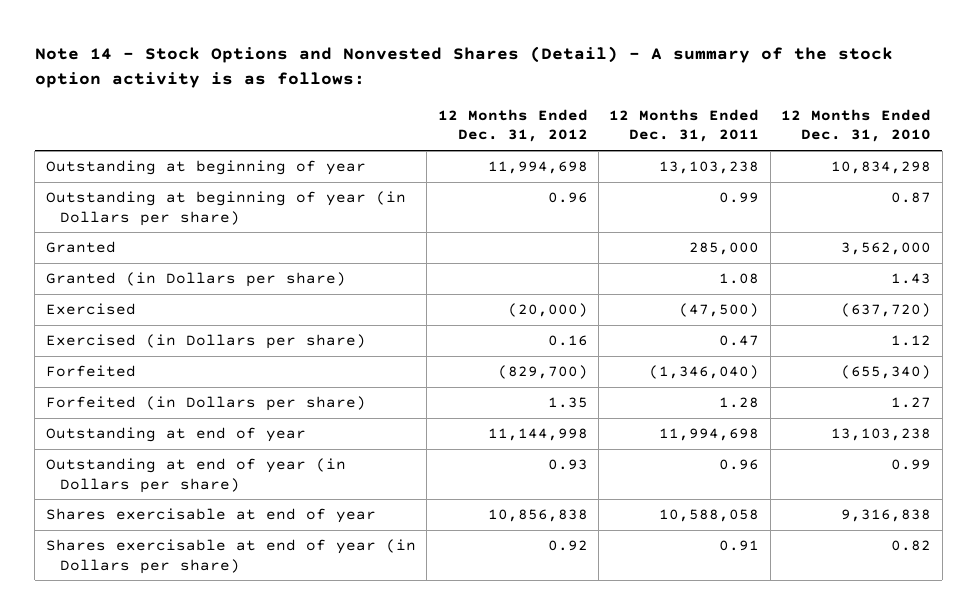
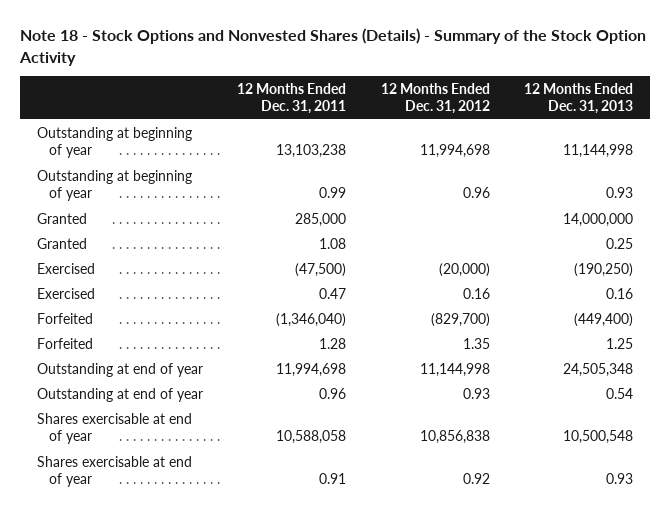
- Note 14 - Stock Options and Nonvested Shares (Detail) - A summary of the stock option activity is as follows:
+ Note 18 - Stock Options and Nonvested Shares (Details) - Summary of the Stock Option Activity
- | 12 Months Ended Dec. 31, 2012 | 12 Months Ended Dec. 31, 2011 | 12 Months Ended Dec. 31, 2010
+ | 12 Months Ended Dec. 31, 2011 | 12 Months Ended Dec. 31, 2012 | 12 Months Ended Dec. 31, 2013
- Outstanding at beginning of year (in Dollars per share) | 0.96 | 0.99 | 0.87
+ Outstanding at beginning of year | 0.99 | 0.96 | 0.93
- Granted (in Dollars per share) | | 1.08 | 1.43
+ Granted | 1.08 | | 0.25
- Exercised (in Dollars per share) | 0.16 | 0.47 | 1.12
+ Exercised | 0.47 | 0.16 | 0.16
- Forfeited (in Dollars per share) | 1.35 | 1.28 | 1.27
+ Forfeited | 1.28 | 1.35 | 1.25
- Outstanding at end of year (in Dollars per share) | 0.93 | 0.96 | 0.99
+ Outstanding at end of year | 0.96 | 0.93 | 0.54
- Shares exercisable at end of year (in Dollars per share) | 0.92 | 0.91 | 0.82
+ Shares exercisable at end of year | 0.91 | 0.92 | 0.93

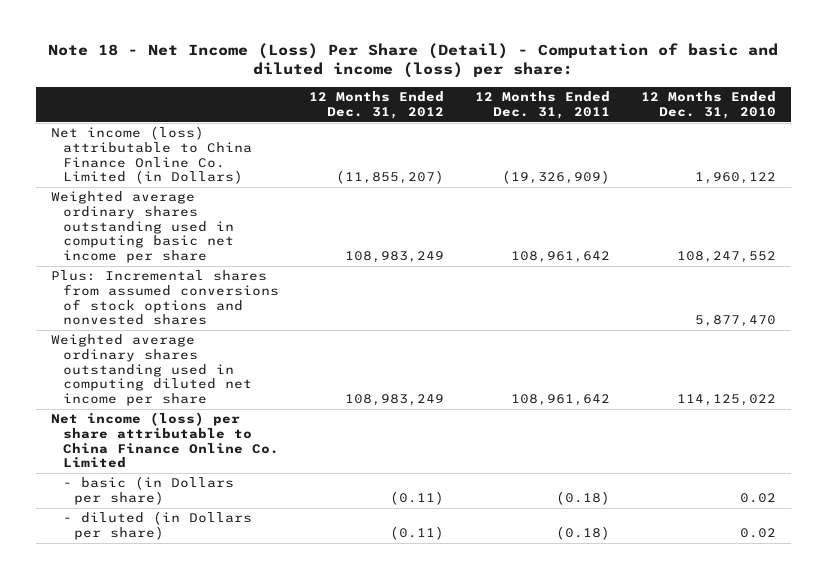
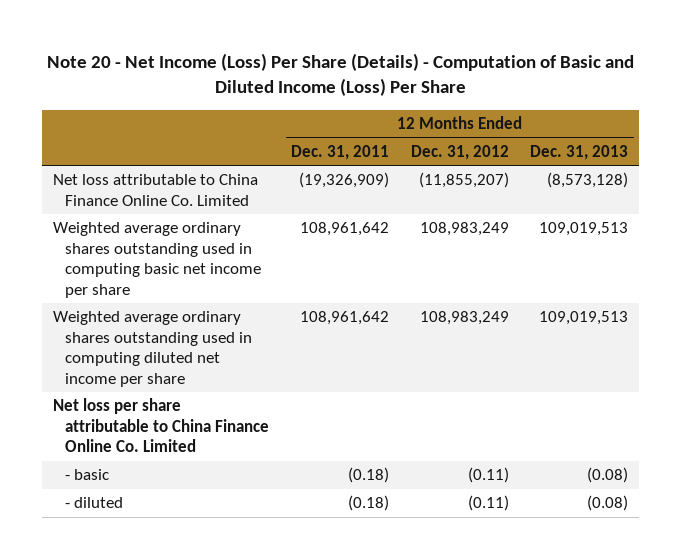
- Note 18 - Net Income (Loss) Per Share (Detail) - Computation of basic and diluted income (loss) per share:
+ Note 20 - Net Income (Loss) Per Share (Details) - Computation of Basic and Diluted Income (Loss) Per Share
- | 12 Months Ended Dec. 31, 2012 | 12 Months Ended Dec. 31, 2011 | 12 Months Ended Dec. 31, 2010
+ | 12 Months Ended Dec. 31, 2011 | 12 Months Ended Dec. 31, 2012 | 12 Months Ended Dec. 31, 2013
- Net income (loss) attributable to China Finance Online Co. Limited (in Dollars) | (11,855,207) | (19,326,909) | 1,960,122
+ Net loss attributable to China Finance Online Co. Limited | (19,326,909) | (11,855,207) | (8,573,128)
- Plus: Incremental shares from assumed conversions of stock options and nonvested shares | | | 5,877,470
- Net income (loss) per share attributable to China Finance Online Co. Limited
- - basic (in Dollars per share) | (0.11) | (0.18) | 0.02
- - diluted (in Dollars per share) | (0.11) | (0.18) | 0.02
+ Net loss per share attributable to China Finance Online Co. Limited
+ - basic | (0.18) | (0.11) | (0.08)
+ - diluted | (0.18) | (0.11) | (0.08)

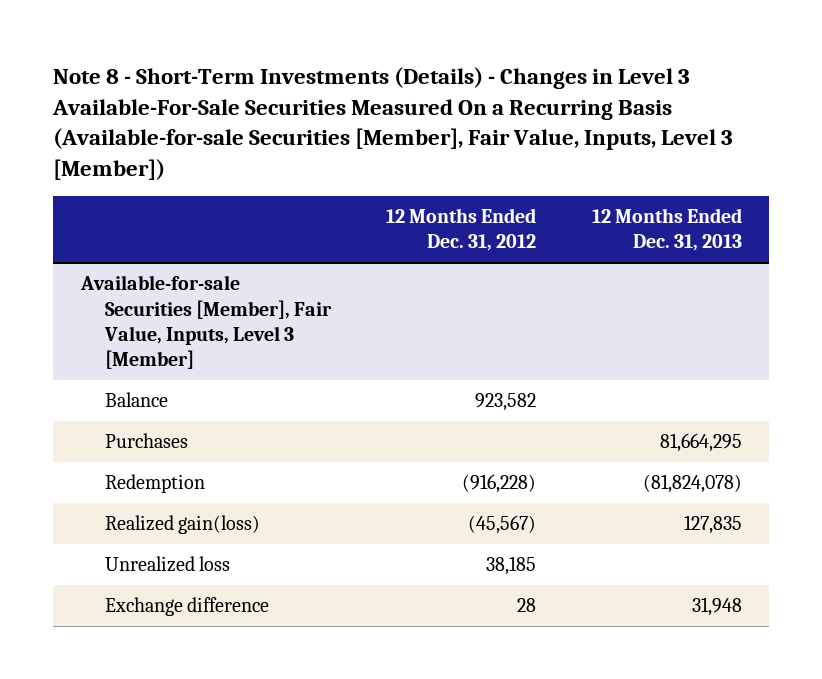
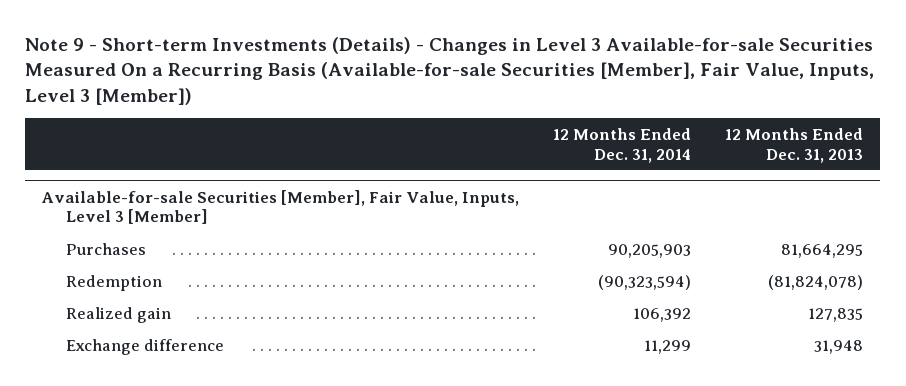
- Note 8 - Short-Term Investments (Details) - Changes in Level 3 Available-For-Sale Securities Measured On a Recurring Basis (Available-for-sale Securities [Member], Fair Value, Inputs, Level 3 [Member])
+ Note 9 - Short-term Investments (Details) - Changes in Level 3 Available-for-sale Securities Measured On a Recurring Basis (Available-for-sale Securities [Member], Fair Value, Inputs, Level 3 [Member])
- | 12 Months Ended Dec. 31, 2012 | 12 Months Ended Dec. 31, 2013
+ | 12 Months Ended Dec. 31, 2014 | 12 Months Ended Dec. 31, 2013
@ Available-for-sale Securities [Member], Fair Value, Inputs, Level 3 [Member]
- Balance | 923,582 |
- Realized gain(loss) | (45,567) | 127,835
- Unrealized loss | 38,185 |
+ Realized gain | 106,392 | 127,835

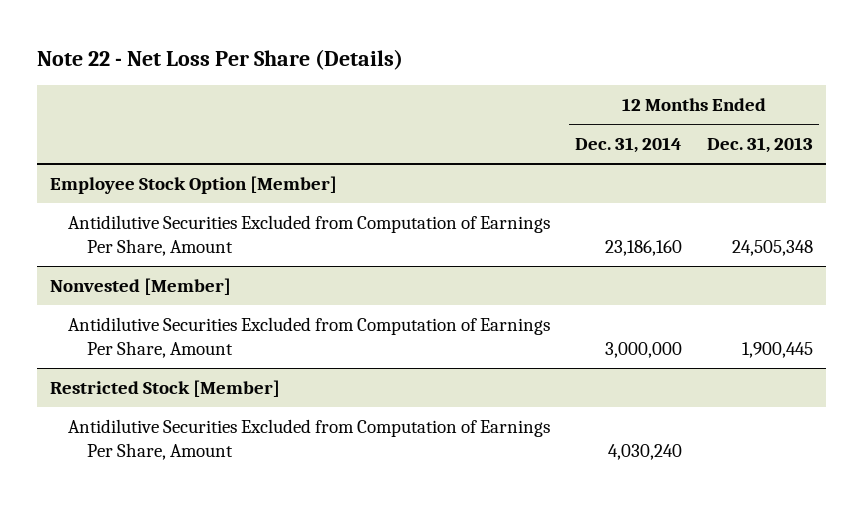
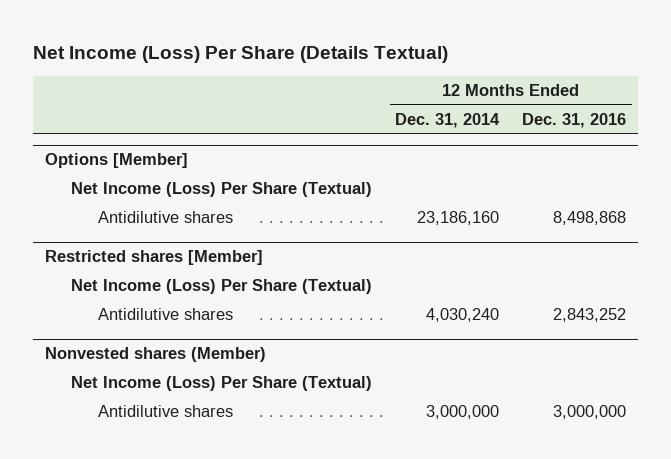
- Note 22 - Net Loss Per Share (Details)
+ Net Income (Loss) Per Share (Details Textual)
- | 12 Months Ended Dec. 31, 2014 | 12 Months Ended Dec. 31, 2013
+ | 12 Months Ended Dec. 31, 2014 | 12 Months Ended Dec. 31, 2016
- Employee Stock Option [Member]
- Antidilutive Securities Excluded from Computation of Earnings Per Share, Amount | 23,186,160 | 24,505,348
- Nonvested [Member]
- Antidilutive Securities Excluded from Computation of Earnings Per Share, Amount | 3,000,000 | 1,900,445
- Restricted Stock [Member]
- Antidilutive Securities Excluded from Computation of Earnings Per Share, Amount | 4,030,240 |
+ Options [Member]
+ Net Income (Loss) Per Share (Textual)
+ Antidilutive shares | 23,186,160 | 8,498,868
+ Restricted shares [Member]
+ Net Income (Loss) Per Share (Textual)
+ Antidilutive shares | 4,030,240 | 2,843,252
+ Nonvested shares (Member)
+ Net Income (Loss) Per Share (Textual)
+ Antidilutive shares | 3,000,000 | 3,000,000

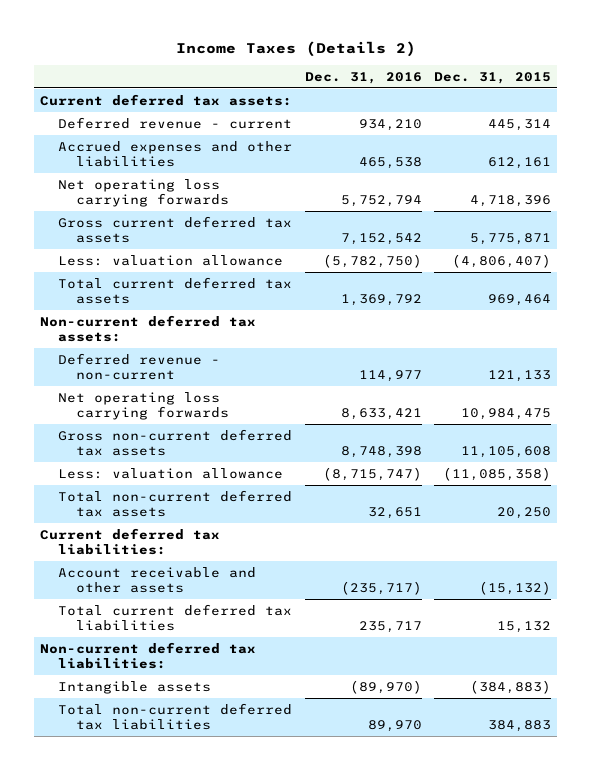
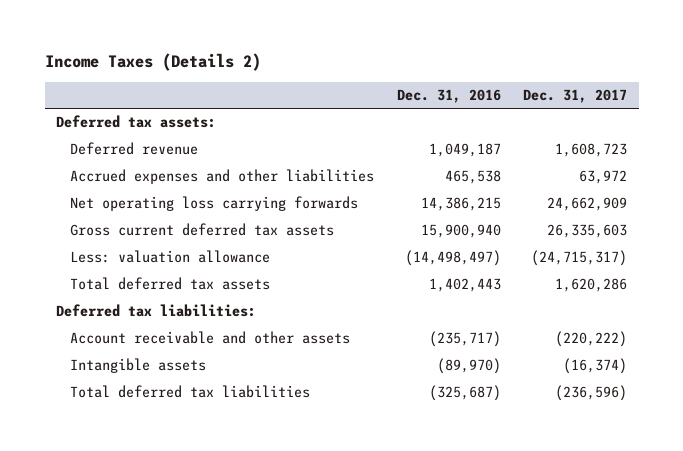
- | Dec. 31, 2016 | Dec. 31, 2015
+ | Dec. 31, 2016 | Dec. 31, 2017
- Current deferred tax assets:
- Deferred revenue - current | 934,210 | 445,314
+ Deferred tax assets:
+ Deferred revenue | 1,049,187 | 1,608,723
- Net operating loss carrying forwards | 5,752,794 | 4,718,396
- Gross current deferred tax assets | 7,152,542 | 5,775,871
- Less: valuation allowance | (5,782,750) | (4,806,407)
- Total current deferred tax assets | 1,369,792 | 969,464
- Non-current deferred tax assets:
- Deferred revenue - non-current | 114,977 | 121,133
- Net operating loss carrying forwards | 8,633,421 | 10,984,475
- Gross non-current deferred tax assets | 8,748,398 | 11,105,608
- Less: valuation allowance | (8,715,747) | (11,085,358)
- Total non-current deferred tax assets | 32,651 | 20,250
- Current deferred tax liabilities:
+ Net operating loss carrying forwards | 14,386,215 | 24,662,909
+ Gross current deferred tax assets | 15,900,940 | 26,335,603
+ Less: valuation allowance | (14,498,497) | (24,715,317)
+ Total deferred tax assets | 1,402,443 | 1,620,286
+ Deferred tax liabilities:
- Total current deferred tax liabilities | 235,717 | 15,132
- Non-current deferred tax liabilities:
- Total non-current deferred tax liabilities | 89,970 | 384,883
+ Total deferred tax liabilities | (325,687) | (236,596)

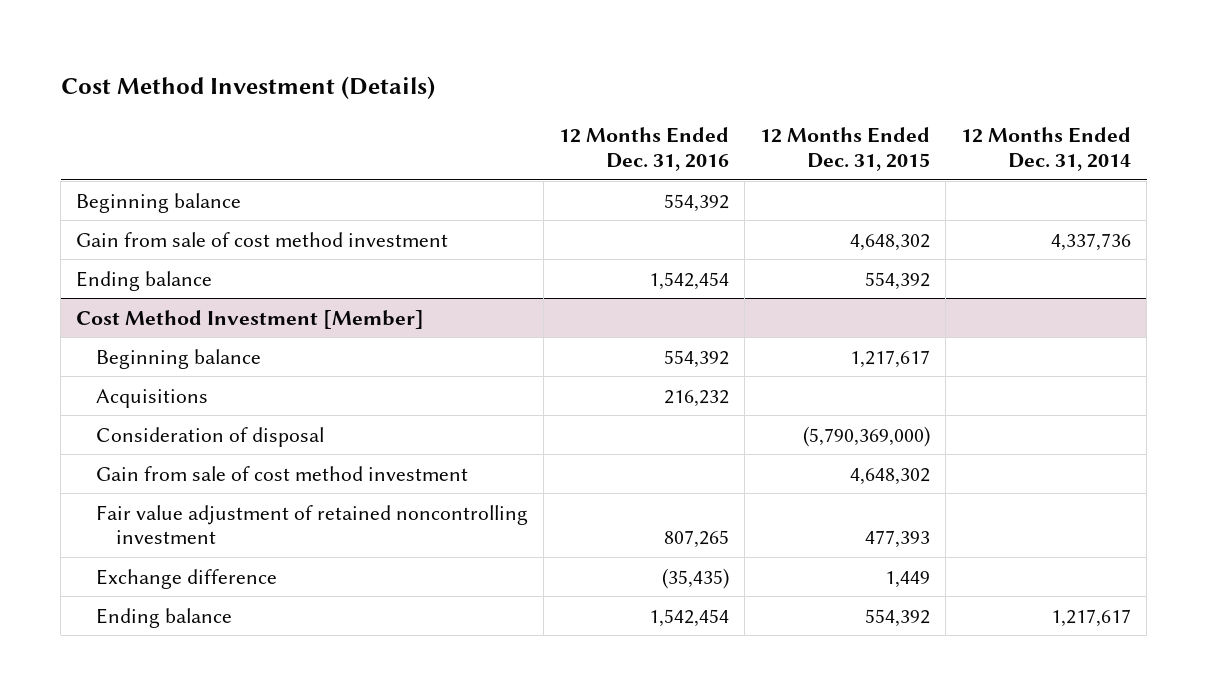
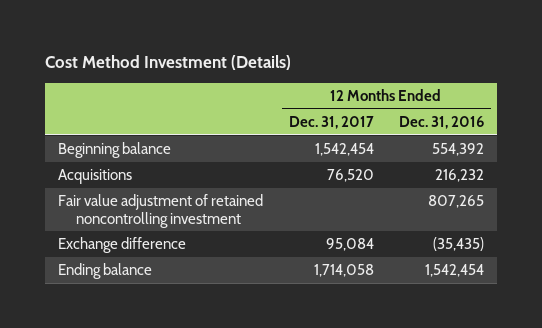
- | 12 Months Ended Dec. 31, 2016 | 12 Months Ended Dec. 31, 2015 | 12 Months Ended Dec. 31, 2014
+ | 12 Months Ended Dec. 31, 2017 | 12 Months Ended Dec. 31, 2016
- Gain from sale of cost method investment | | 4,648,302 | 4,337,736
- Ending balance | 1,542,454 | 554,392 |
- Cost Method Investment [Member]
- Beginning balance | 554,392 | 1,217,617 |
- Consideration of disposal | | (5,790,369,000) |
- Gain from sale of cost method investment | | 4,648,302 |

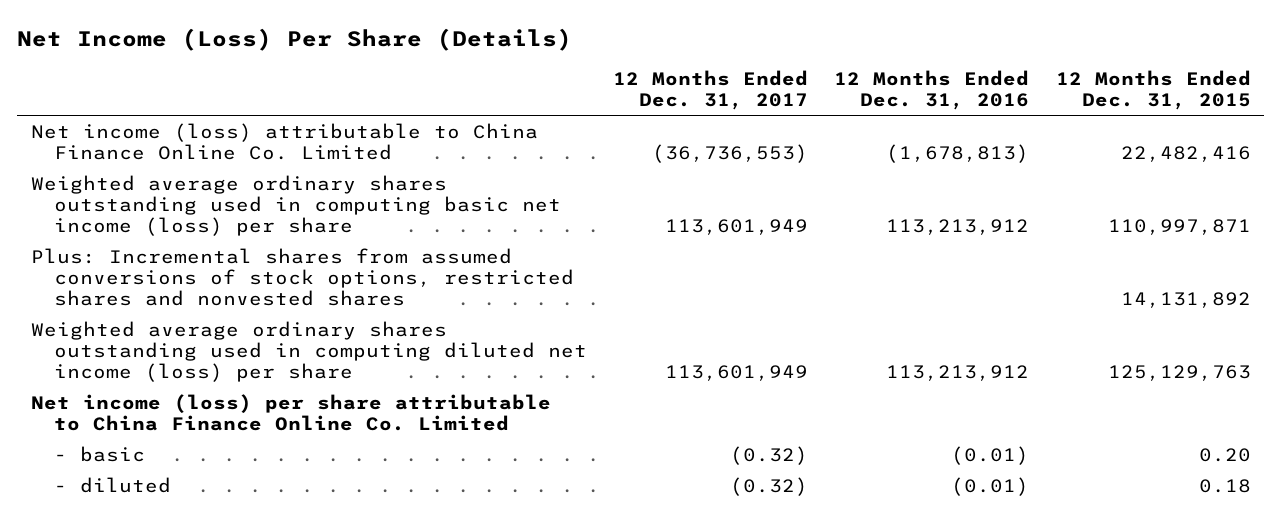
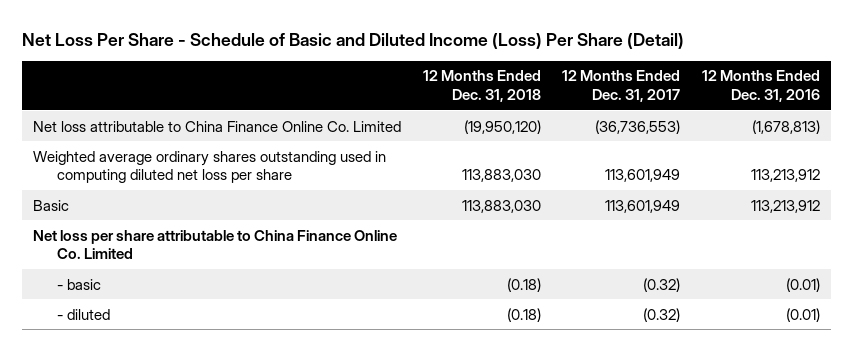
- Net Income (Loss) Per Share (Details)
+ Net Loss Per Share - Schedule of Basic and Diluted Income (Loss) Per Share (Detail)
- | 12 Months Ended Dec. 31, 2017 | 12 Months Ended Dec. 31, 2016 | 12 Months Ended Dec. 31, 2015
+ | 12 Months Ended Dec. 31, 2018 | 12 Months Ended Dec. 31, 2017 | 12 Months Ended Dec. 31, 2016
- Net income (loss) attributable to China Finance Online Co. Limited | (36,736,553) | (1,678,813) | 22,482,416
- Weighted average ordinary shares outstanding used in computing basic net income (loss) per share | 113,601,949 | 113,213,912 | 110,997,871
- Plus: Incremental shares from assumed conversions of stock options, restricted shares and nonvested shares | | | 14,131,892
- Weighted average ordinary shares outstanding used in computing diluted net income (loss) per share | 113,601,949 | 113,213,912 | 125,129,763
- Net income (loss) per share attributable to China Finance Online Co. Limited
+ Net loss attributable to China Finance Online Co. Limited | (19,950,120) | (36,736,553) | (1,678,813)
+ Weighted average ordinary shares outstanding used in computing diluted net loss per share | 113,883,030 | 113,601,949 | 113,213,912
+ Basic | 113,883,030 | 113,601,949 | 113,213,912
+ Net loss per share attributable to China Finance Online Co. Limited

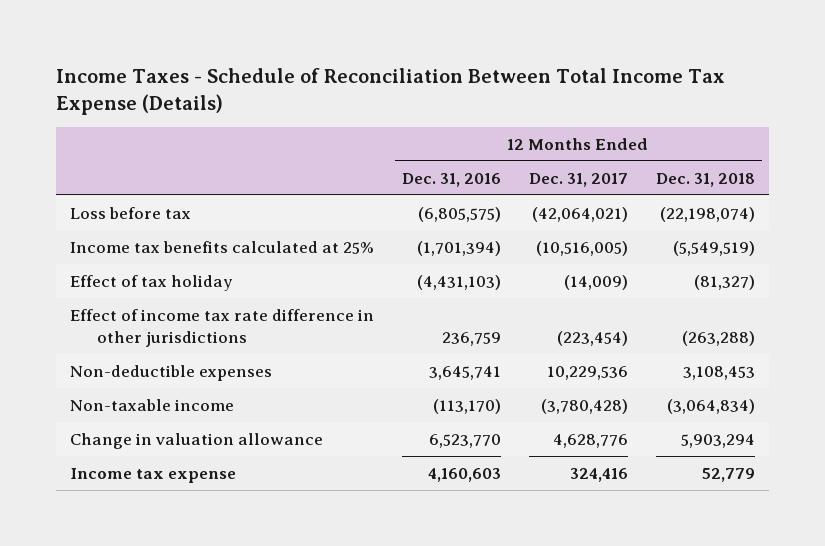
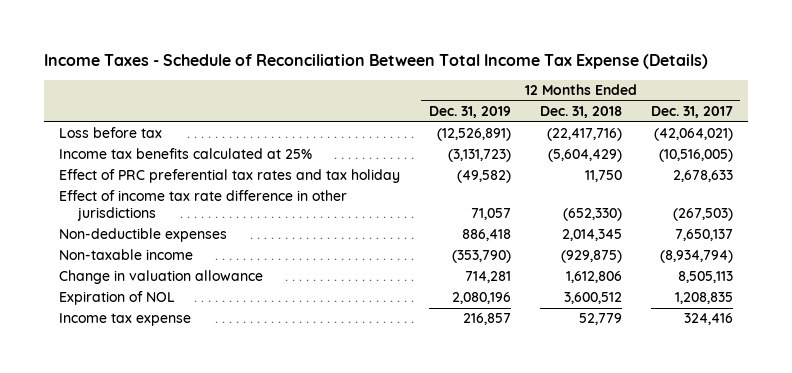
- | 12 Months Ended Dec. 31, 2016 | 12 Months Ended Dec. 31, 2017 | 12 Months Ended Dec. 31, 2018
+ | 12 Months Ended Dec. 31, 2019 | 12 Months Ended Dec. 31, 2018 | 12 Months Ended Dec. 31, 2017
- Loss before tax | (6,805,575) | (42,064,021) | (22,198,074)
- Income tax benefits calculated at 25% | (1,701,394) | (10,516,005) | (5,549,519)
- Effect of tax holiday | (4,431,103) | (14,009) | (81,327)
- Effect of income tax rate difference in other jurisdictions | 236,759 | (223,454) | (263,288)
- Non-deductible expenses | 3,645,741 | 10,229,536 | 3,108,453
- Non-taxable income | (113,170) | (3,780,428) | (3,064,834)
- Change in valuation allowance | 6,523,770 | 4,628,776 | 5,903,294
+ Loss before tax | (12,526,891) | (22,417,716) | (42,064,021)
+ Income tax benefits calculated at 25% | (3,131,723) | (5,604,429) | (10,516,005)
+ Effect of PRC preferential tax rates and tax holiday | (49,582) | 11,750 | 2,678,633
+ Effect of income tax rate difference in other jurisdictions | 71,057 | (652,330) | (267,503)
+ Non-deductible expenses | 886,418 | 2,014,345 | 7,650,137
+ Non-taxable income | (353,790) | (929,875) | (8,934,794)
+ Change in valuation allowance | 714,281 | 1,612,806 | 8,505,113
+ Expiration of NOL | 2,080,196 | 3,600,512 | 1,208,835

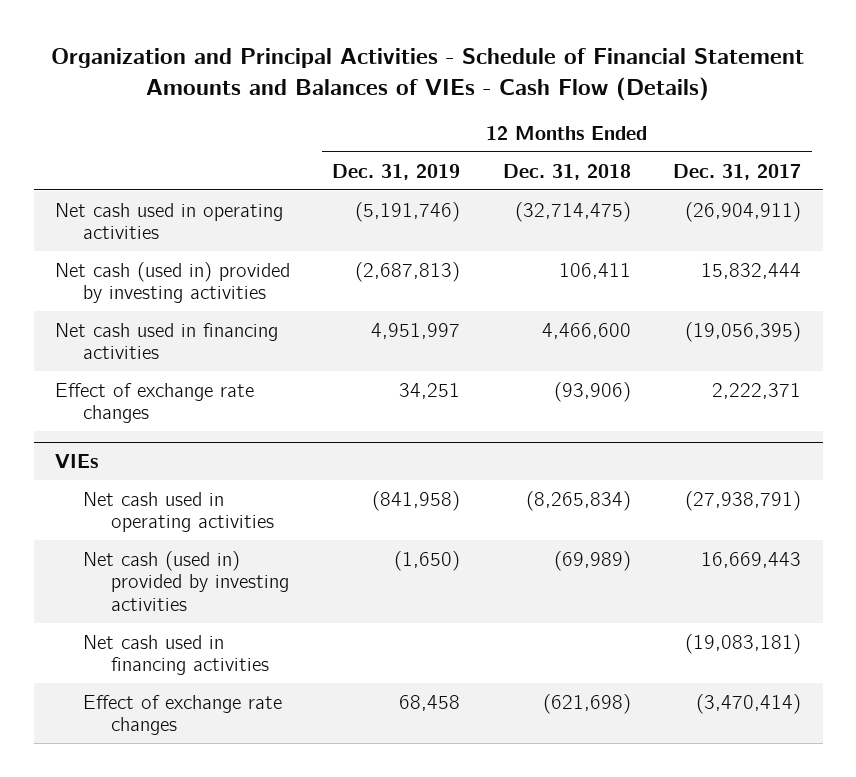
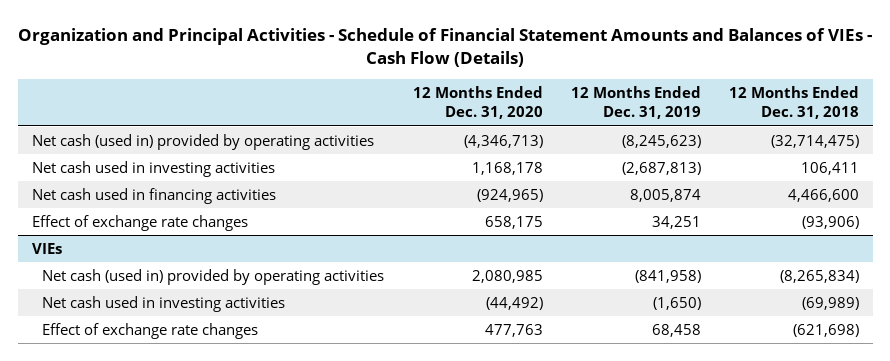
- | 12 Months Ended Dec. 31, 2019 | 12 Months Ended Dec. 31, 2018 | 12 Months Ended Dec. 31, 2017
+ | 12 Months Ended Dec. 31, 2020 | 12 Months Ended Dec. 31, 2019 | 12 Months Ended Dec. 31, 2018
- Net cash used in operating activities | (5,191,746) | (32,714,475) | (26,904,911)
- Net cash (used in) provided by investing activities | (2,687,813) | 106,411 | 15,832,444
- Net cash used in financing activities | 4,951,997 | 4,466,600 | (19,056,395)
+ Net cash (used in) provided by operating activities | (4,346,713) | (8,245,623) | (32,714,475)
+ Net cash used in investing activities | 1,168,178 | (2,687,813) | 106,411
+ Net cash used in financing activities | (924,965) | 8,005,874 | 4,466,600
@ VIEs
- Net cash used in operating activities | (841,958) | (8,265,834) | (27,938,791)
- Net cash (used in) provided by investing activities | (1,650) | (69,989) | 16,669,443
- Net cash used in financing activities | | | (19,083,181)
+ Net cash (used in) provided by operating activities | 2,080,985 | (841,958) | (8,265,834)
+ Net cash used in investing activities | (44,492) | (1,650) | (69,989)

